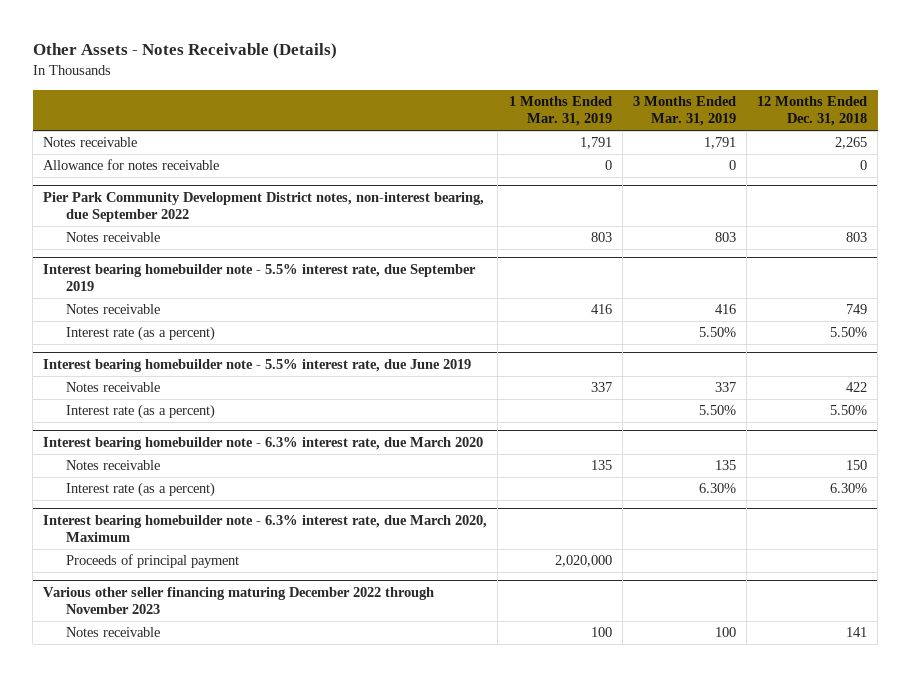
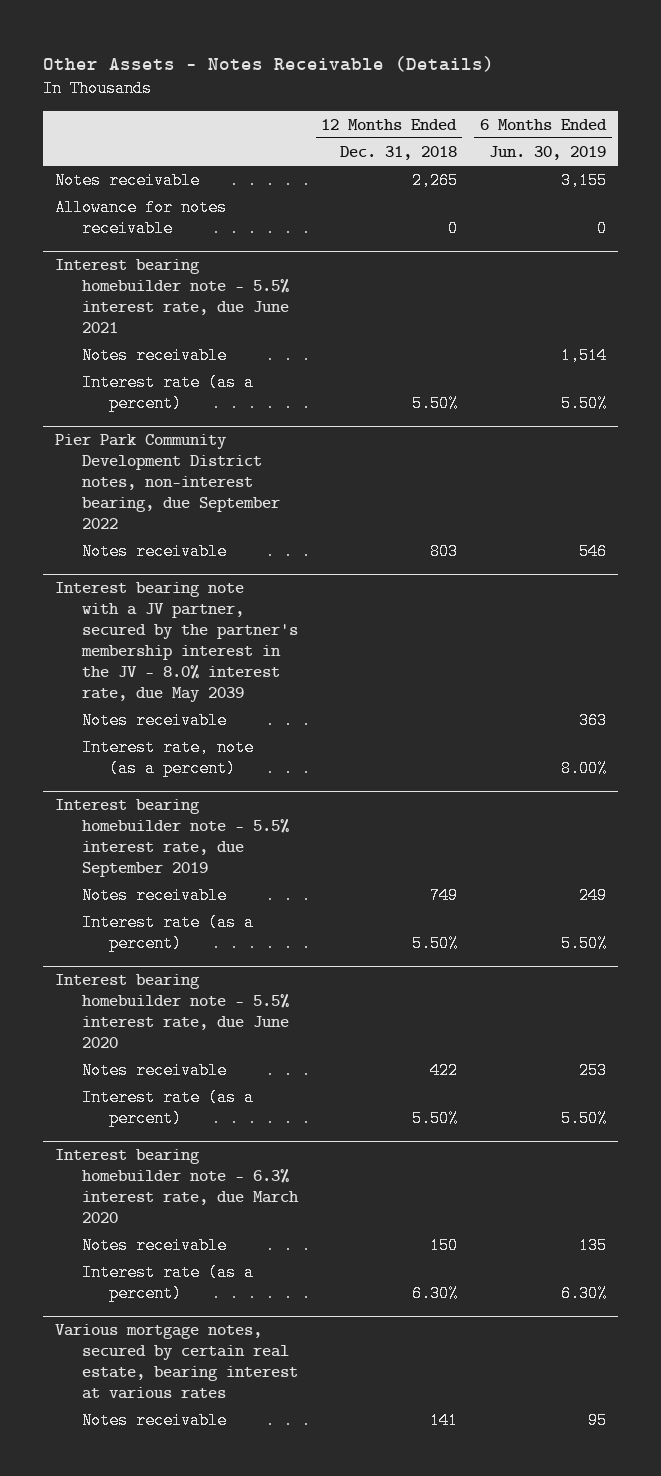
- | 1 Months Ended Mar. 31, 2019 | 3 Months Ended Mar. 31, 2019 | 12 Months Ended Dec. 31, 2018
+ | 12 Months Ended Dec. 31, 2018 | 6 Months Ended Jun. 30, 2019
+ Interest bearing homebuilder note - 5.5% interest rate, due June 2021
+ Notes receivable | | 1,514
+ Interest rate (as a percent) | 5.50% | 5.50%
+ Interest bearing note with a JV partner, secured by the partner's membership interest in the JV - 8.0% interest rate, due May 2039
+ Notes receivable | | 363
+ Interest rate, note (as a percent) | | 8.00%
- Interest bearing homebuilder note - 5.5% interest rate, due June 2019
+ Interest bearing homebuilder note - 5.5% interest rate, due June 2020
- Interest bearing homebuilder note - 6.3% interest rate, due March 2020, Maximum
- Proceeds of principal payment | 2,020,000 | |
- Various other seller financing maturing December 2022 through November 2023
+ Various mortgage notes, secured by certain real estate, bearing interest at various rates

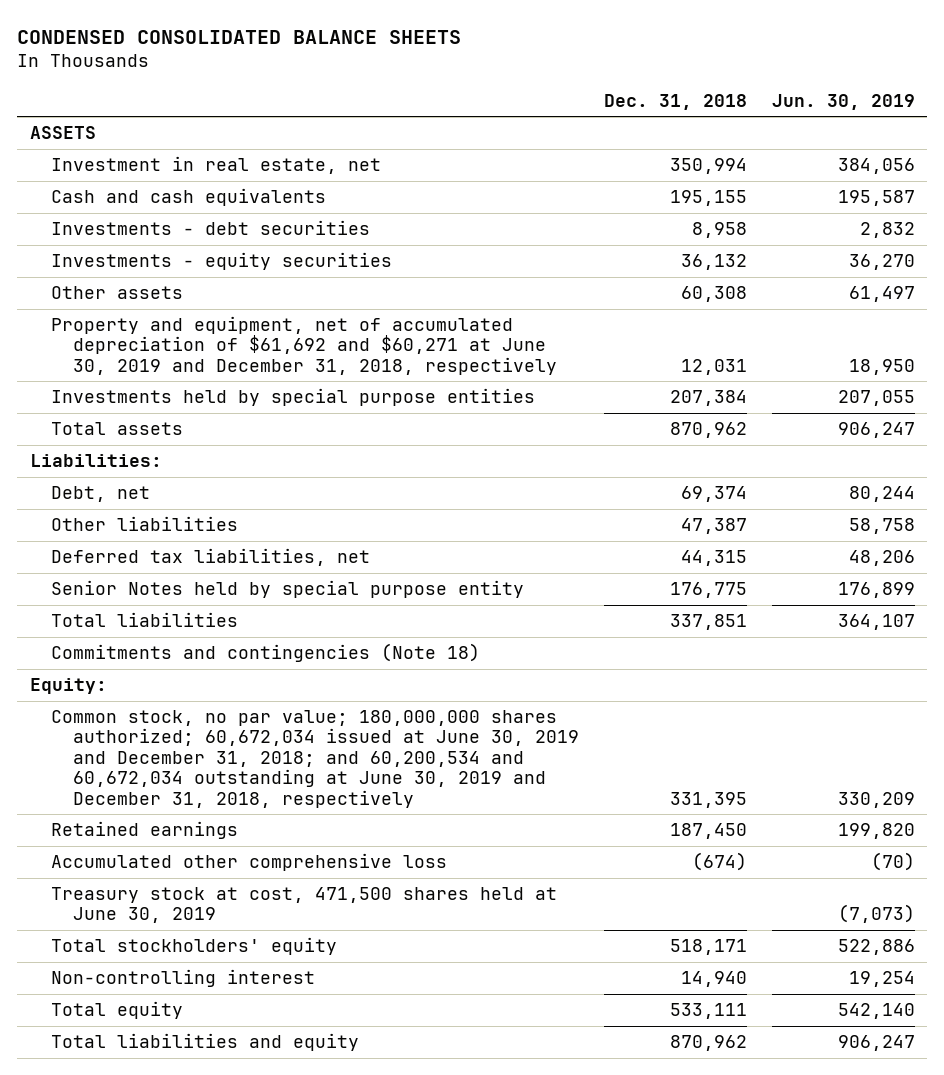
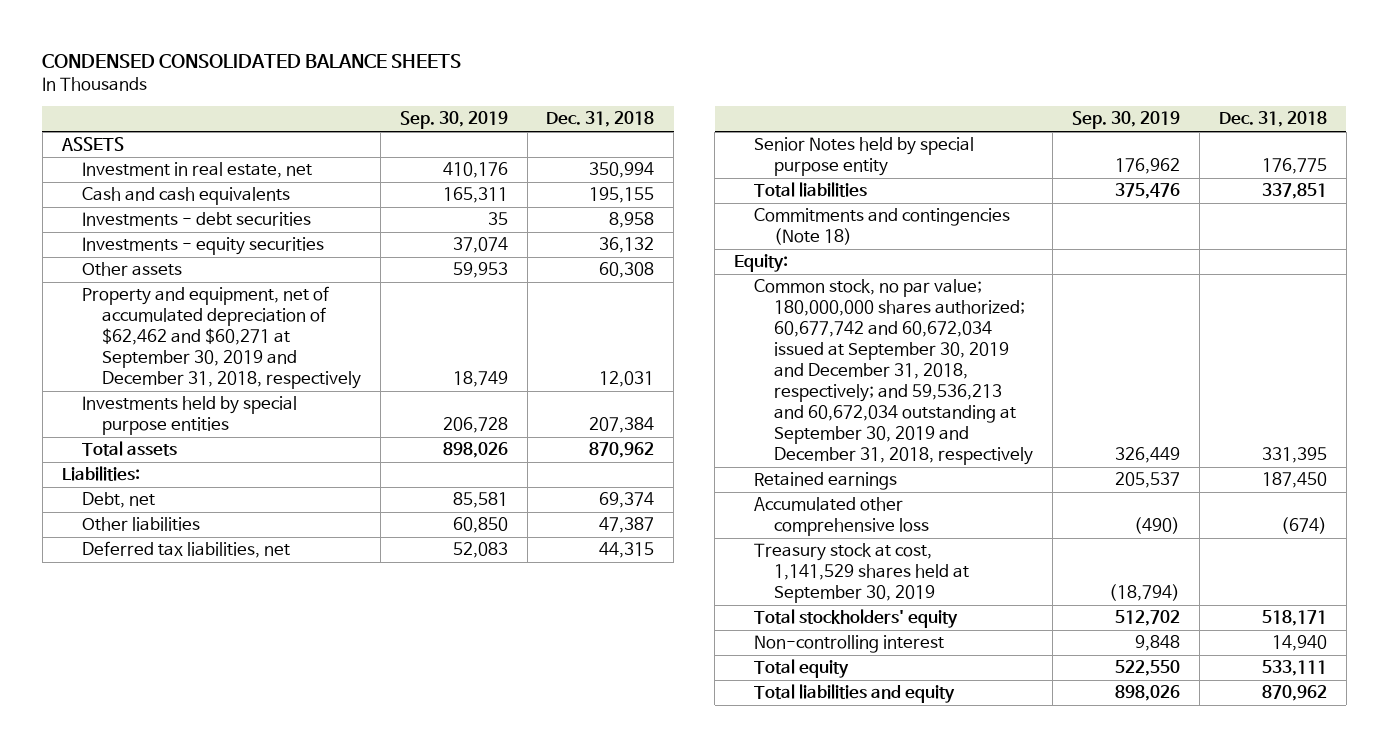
- | Dec. 31, 2018 | Jun. 30, 2019
+ | Sep. 30, 2019 | Dec. 31, 2018
- Property and equipment, net of accumulated depreciation of $61,692 and $60,271 at June 30, 2019 and December 31, 2018, respectively | 12,031 | 18,950
+ Property and equipment, net of accumulated depreciation of $62,462 and $60,271 at September 30, 2019 and December 31, 2018, respectively | 18,749 | 12,031
- Common stock, no par value; 180,000,000 shares authorized; 60,672,034 issued at June 30, 2019 and December 31, 2018; and 60,200,534 and 60,672,034 outstanding at June 30, 2019 and December 31, 2018, respectively | 331,395 | 330,209
+ Common stock, no par value; 180,000,000 shares authorized; 60,677,742 and 60,672,034 issued at September 30, 2019 and December 31, 2018, respectively; and 59,536,213 and 60,672,034 outstanding at September 30, 2019 and December 31, 2018, respectively | 326,449 | 331,395
- Treasury stock at cost, 471,500 shares held at June 30, 2019 | | (7,073)
+ Treasury stock at cost, 1,141,529 shares held at September 30, 2019 | (18,794) |

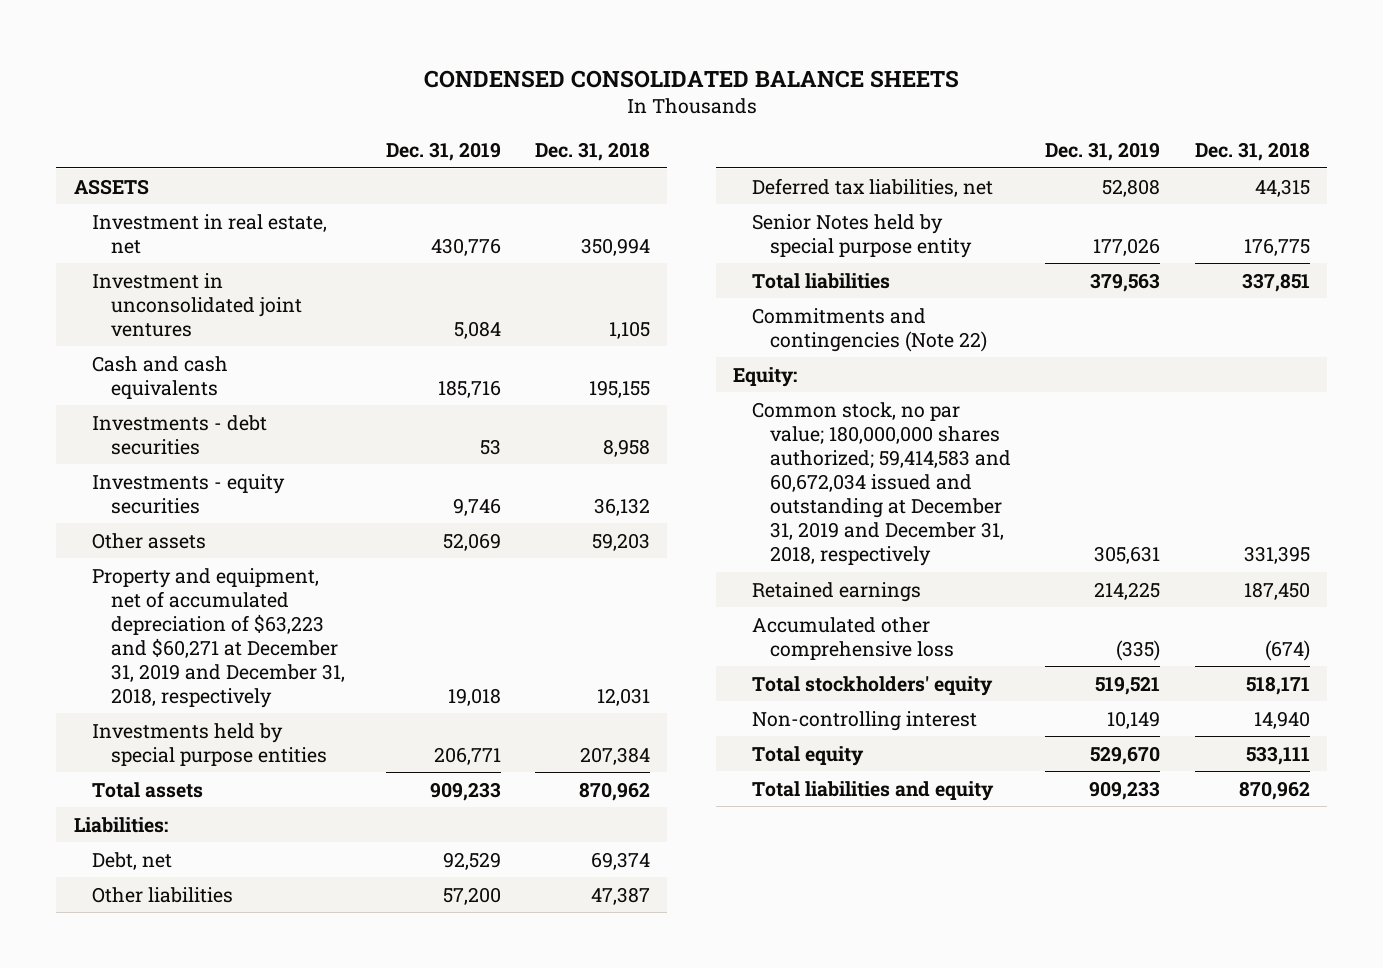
- | Sep. 30, 2019 | Dec. 31, 2018
+ | Dec. 31, 2019 | Dec. 31, 2018
+ Investment in unconsolidated joint ventures | 5,084 | 1,105
- Other assets | 59,953 | 60,308
- Property and equipment, net of accumulated depreciation of $62,462 and $60,271 at September 30, 2019 and December 31, 2018, respectively | 18,749 | 12,031
+ Other assets | 52,069 | 59,203
+ Property and equipment, net of accumulated depreciation of $63,223 and $60,271 at December 31, 2019 and December 31, 2018, respectively | 19,018 | 12,031
- Commitments and contingencies (Note 18)
+ Commitments and contingencies (Note 22)
- Common stock, no par value; 180,000,000 shares authorized; 60,677,742 and 60,672,034 issued at September 30, 2019 and December 31, 2018, respectively; and 59,536,213 and 60,672,034 outstanding at September 30, 2019 and December 31, 2018, respectively | 326,449 | 331,395
+ Common stock, no par value; 180,000,000 shares authorized; 59,414,583 and 60,672,034 issued and outstanding at December 31, 2019 and December 31, 2018, respectively | 305,631 | 331,395
- Treasury stock at cost, 1,141,529 shares held at September 30, 2019 | (18,794) |

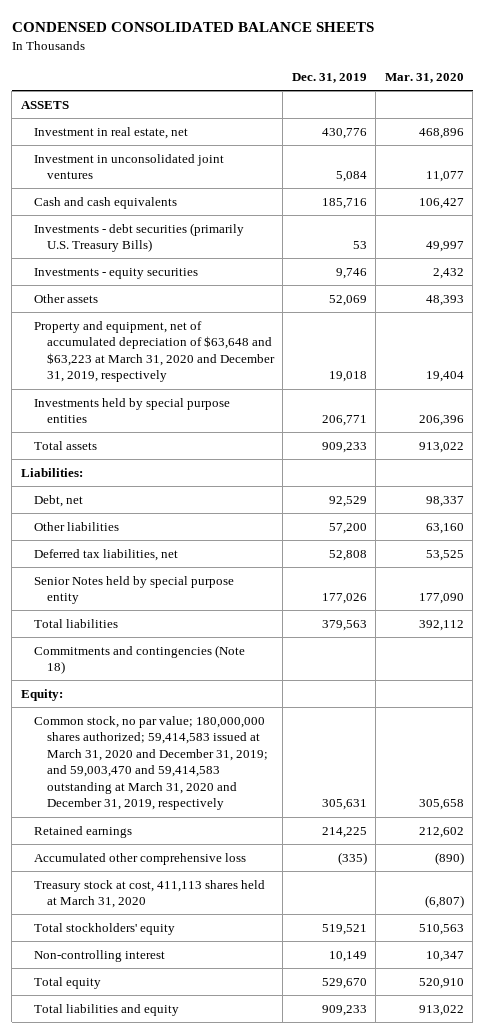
- | Dec. 31, 2019 | Dec. 31, 2018
+ | Dec. 31, 2019 | Mar. 31, 2020
- Investments - debt securities | 53 | 8,958
+ Investments - debt securities (primarily U.S. Treasury Bills) | 53 | 49,997
- Property and equipment, net of accumulated depreciation of $63,223 and $60,271 at December 31, 2019 and December 31, 2018, respectively | 19,018 | 12,031
+ Property and equipment, net of accumulated depreciation of $63,648 and $63,223 at March 31, 2020 and December 31, 2019, respectively | 19,018 | 19,404
- Commitments and contingencies (Note 22)
+ Commitments and contingencies (Note 18)
- Common stock, no par value; 180,000,000 shares authorized; 59,414,583 and 60,672,034 issued and outstanding at December 31, 2019 and December 31, 2018, respectively | 305,631 | 331,395
+ Common stock, no par value; 180,000,000 shares authorized; 59,414,583 issued at March 31, 2020 and December 31, 2019; and 59,003,470 and 59,414,583 outstanding at March 31, 2020 and December 31, 2019, respectively | 305,631 | 305,658
+ Treasury stock at cost, 411,113 shares held at March 31, 2020 | | (6,807)

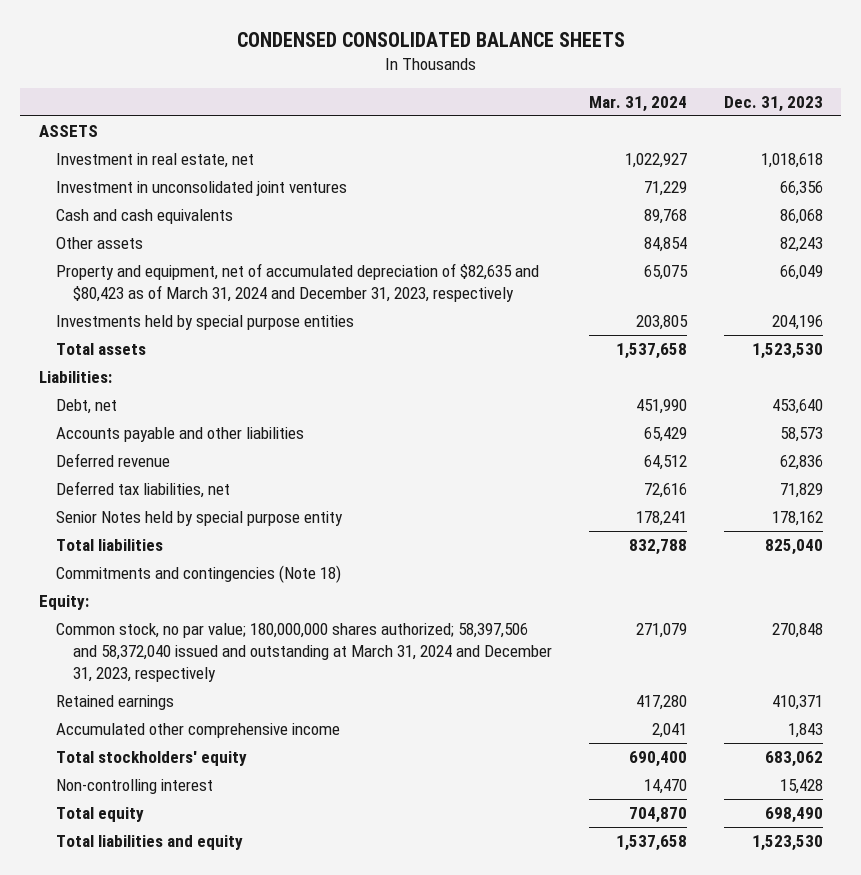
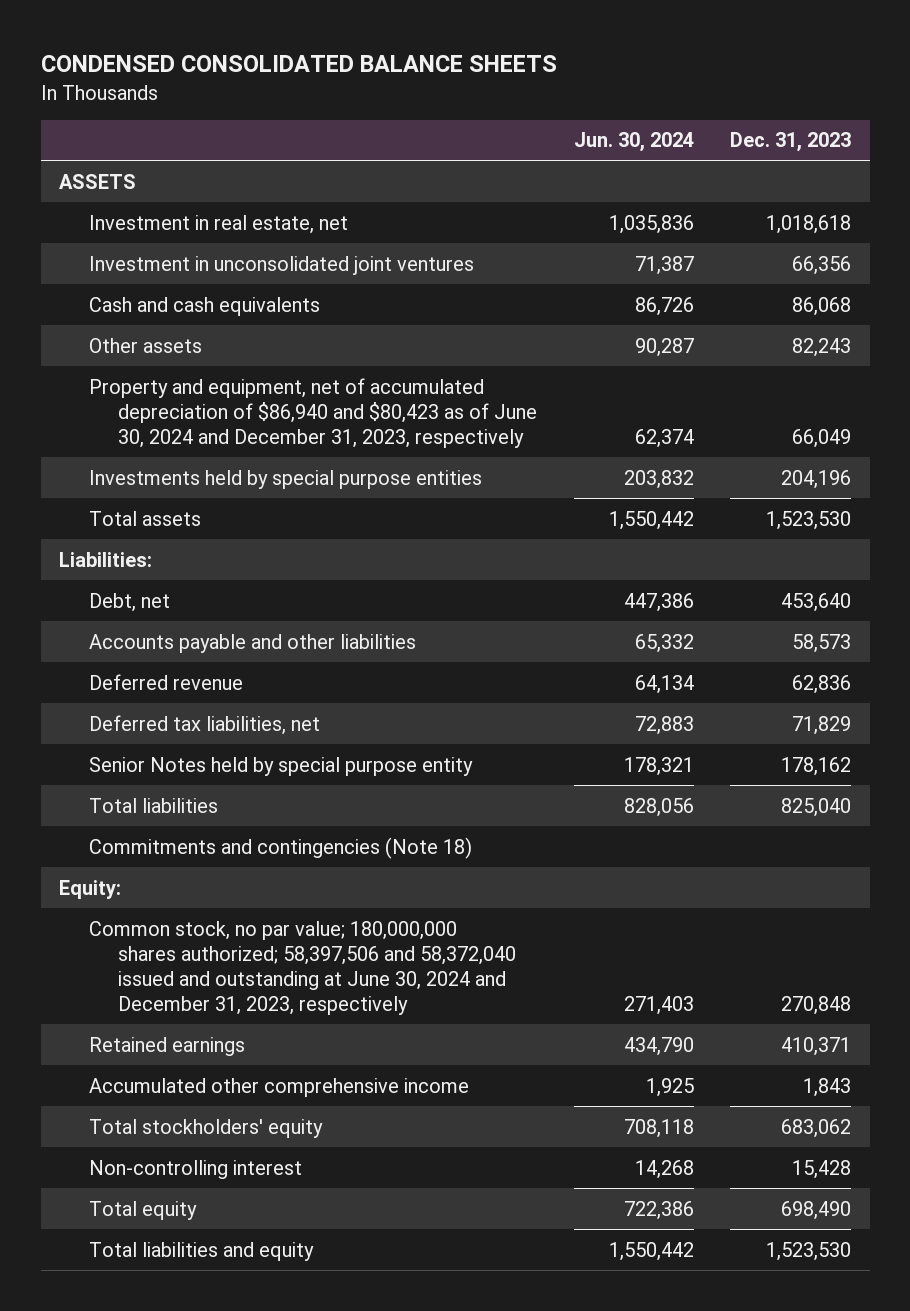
- | Mar. 31, 2024 | Dec. 31, 2023
+ | Jun. 30, 2024 | Dec. 31, 2023
- Property and equipment, net of accumulated depreciation of $82,635 and $80,423 as of March 31, 2024 and December 31, 2023, respectively | 65,075 | 66,049
+ Property and equipment, net of accumulated depreciation of $86,940 and $80,423 as of June 30, 2024 and December 31, 2023, respectively | 62,374 | 66,049
- Common stock, no par value; 180,000,000 shares authorized; 58,397,506 and 58,372,040 issued and outstanding at March 31, 2024 and December 31, 2023, respectively | 271,079 | 270,848
+ Common stock, no par value; 180,000,000 shares authorized; 58,397,506 and 58,372,040 issued and outstanding at June 30, 2024 and December 31, 2023, respectively | 271,403 | 270,848

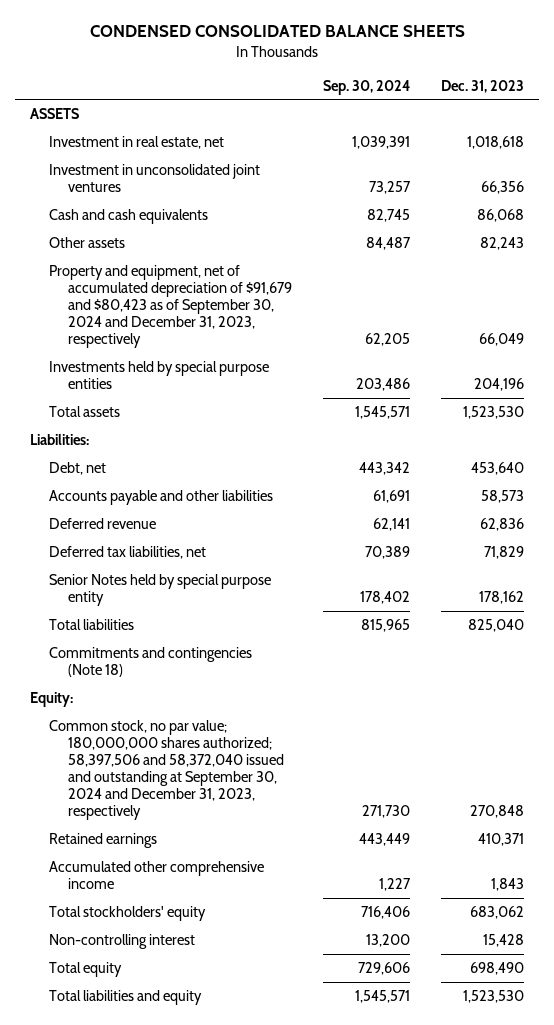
- | Jun. 30, 2024 | Dec. 31, 2023
+ | Sep. 30, 2024 | Dec. 31, 2023
- Property and equipment, net of accumulated depreciation of $86,940 and $80,423 as of June 30, 2024 and December 31, 2023, respectively | 62,374 | 66,049
+ Property and equipment, net of accumulated depreciation of $91,679 and $80,423 as of September 30, 2024 and December 31, 2023, respectively | 62,205 | 66,049
- Common stock, no par value; 180,000,000 shares authorized; 58,397,506 and 58,372,040 issued and outstanding at June 30, 2024 and December 31, 2023, respectively | 271,403 | 270,848
+ Common stock, no par value; 180,000,000 shares authorized; 58,397,506 and 58,372,040 issued and outstanding at September 30, 2024 and December 31, 2023, respectively | 271,730 | 270,848

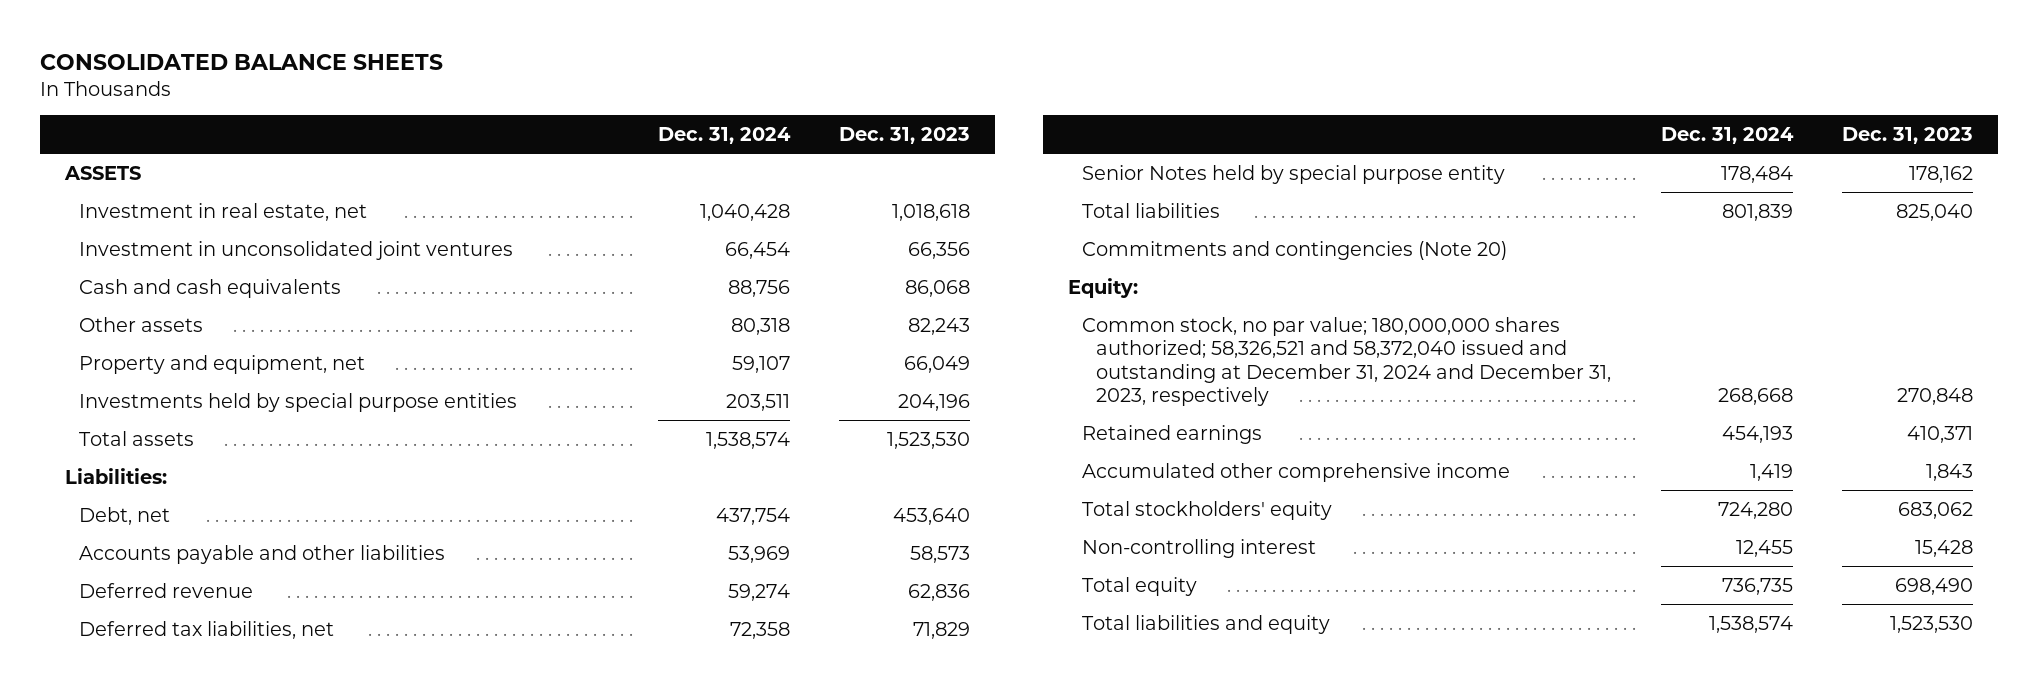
- CONDENSED CONSOLIDATED BALANCE SHEETS
+ CONSOLIDATED BALANCE SHEETS
- | Sep. 30, 2024 | Dec. 31, 2023
+ | Dec. 31, 2024 | Dec. 31, 2023
- Property and equipment, net of accumulated depreciation of $91,679 and $80,423 as of September 30, 2024 and December 31, 2023, respectively | 62,205 | 66,049
+ Property and equipment, net | 59,107 | 66,049
- Commitments and contingencies (Note 18)
+ Commitments and contingencies (Note 20)
- Common stock, no par value; 180,000,000 shares authorized; 58,397,506 and 58,372,040 issued and outstanding at September 30, 2024 and December 31, 2023, respectively | 271,730 | 270,848
+ Common stock, no par value; 180,000,000 shares authorized; 58,326,521 and 58,372,040 issued and outstanding at December 31, 2024 and December 31, 2023, respectively | 268,668 | 270,848

